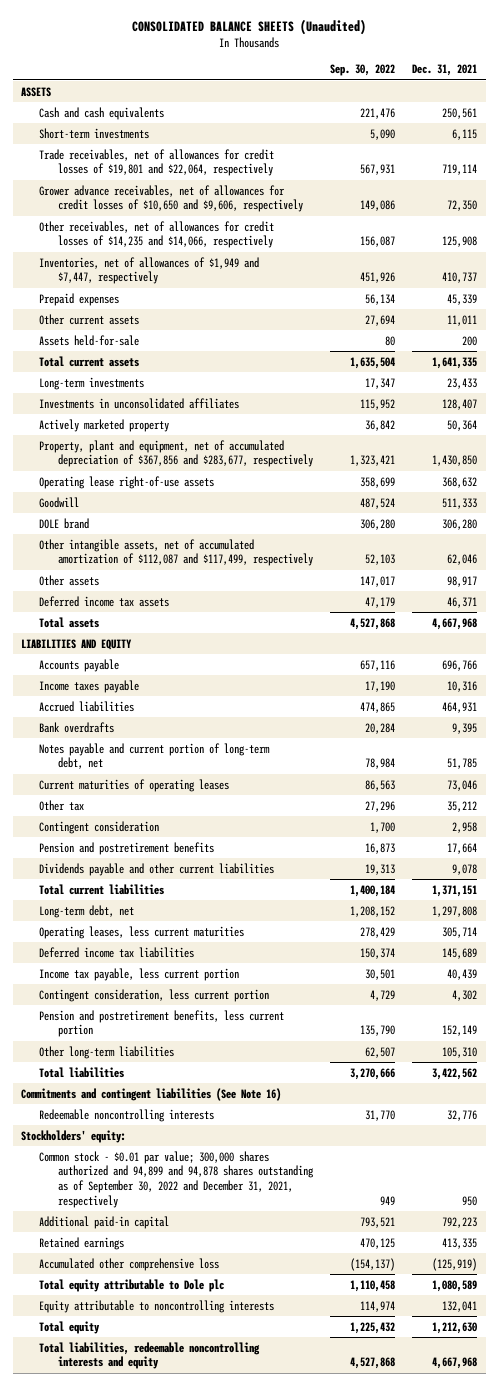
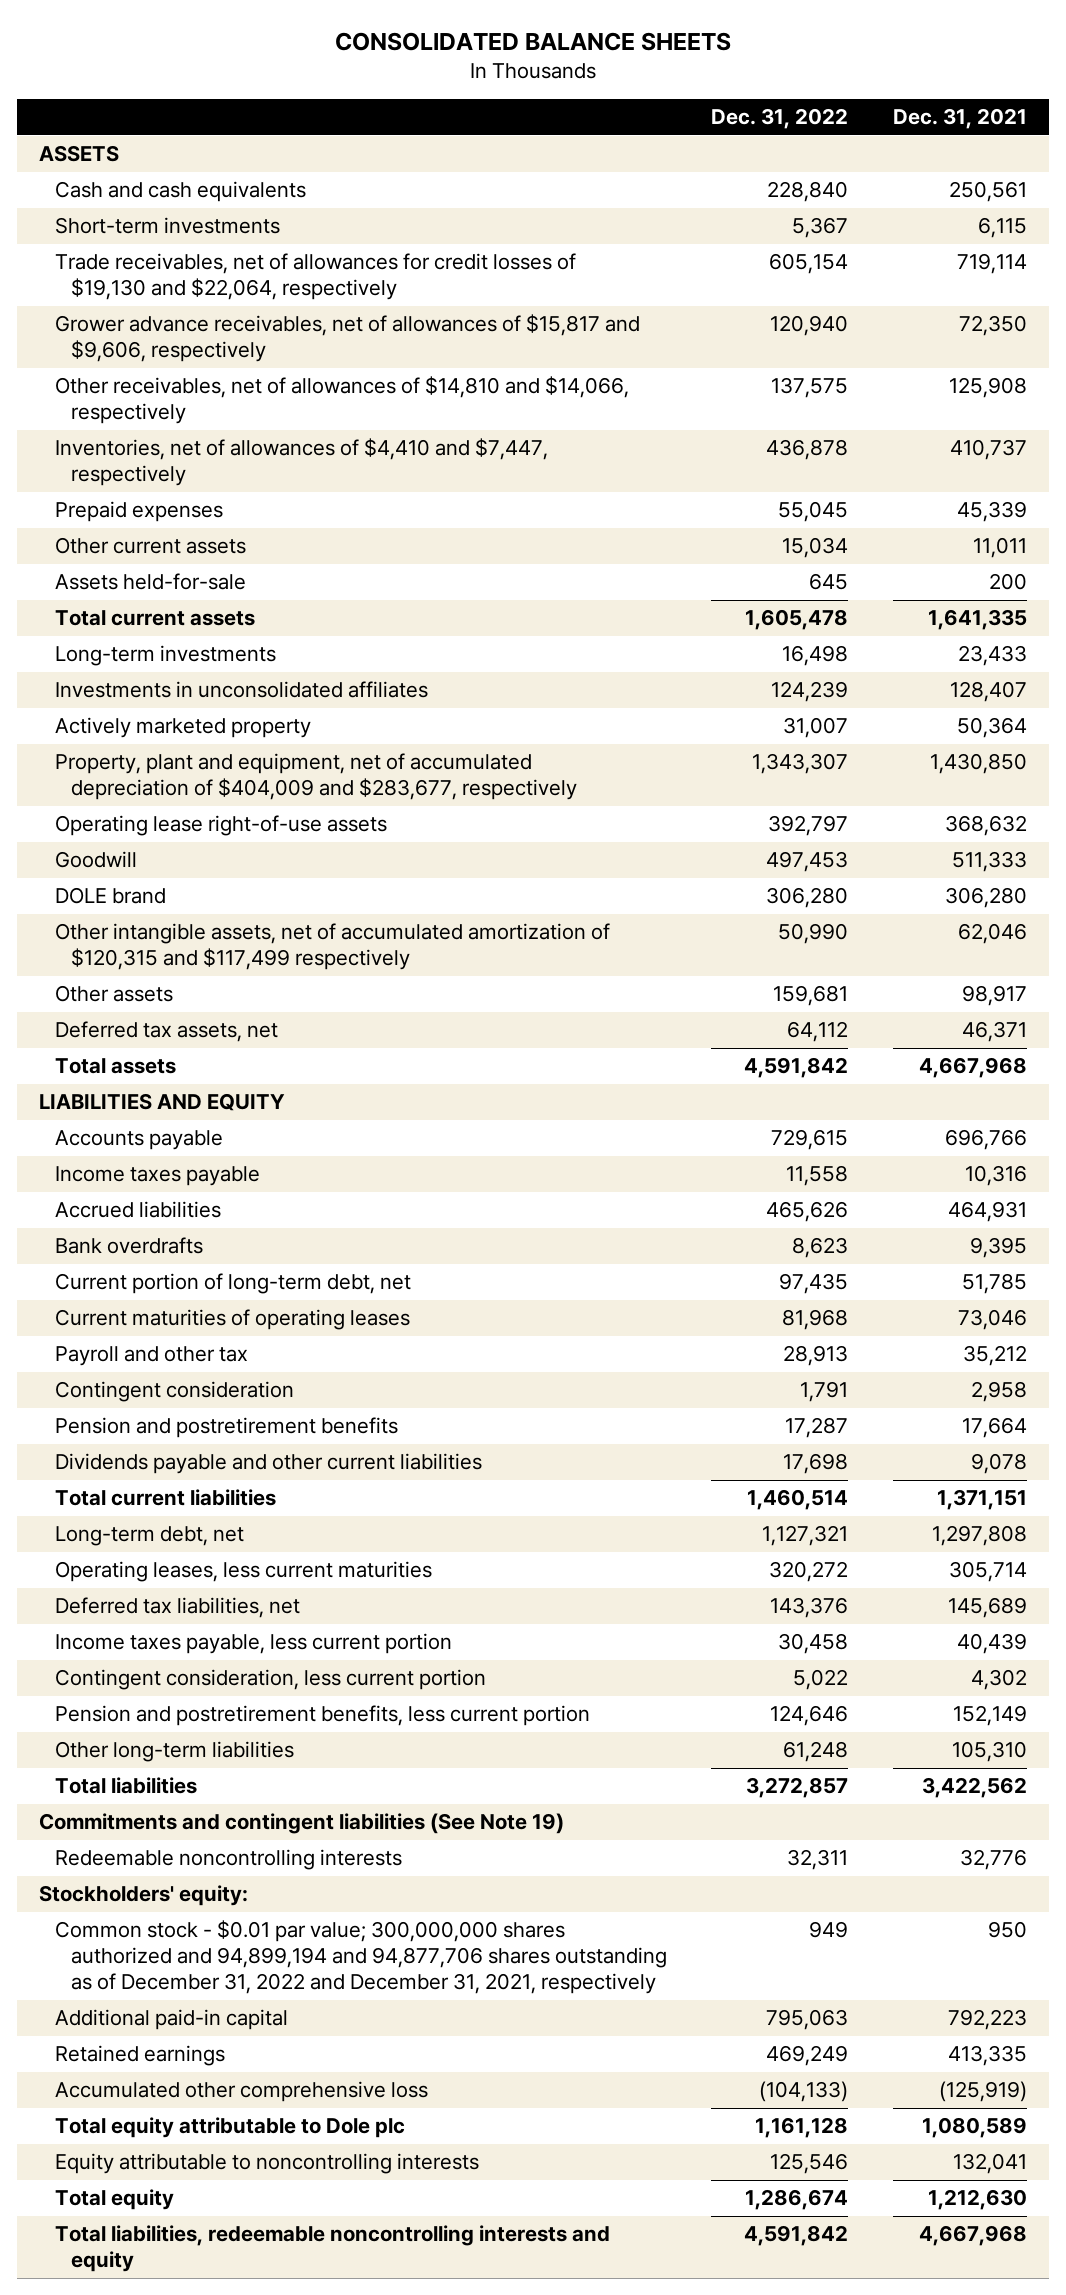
- CONSOLIDATED BALANCE SHEETS (Unaudited)
+ CONSOLIDATED BALANCE SHEETS
- | Sep. 30, 2022 | Dec. 31, 2021
+ | Dec. 31, 2022 | Dec. 31, 2021
- Trade receivables, net of allowances for credit losses of $19,801 and $22,064, respectively | 567,931 | 719,114
- Grower advance receivables, net of allowances for credit losses of $10,650 and $9,606, respectively | 149,086 | 72,350
- Other receivables, net of allowances for credit losses of $14,235 and $14,066, respectively | 156,087 | 125,908
- Inventories, net of allowances of $1,949 and $7,447, respectively | 451,926 | 410,737
+ Trade receivables, net of allowances for credit losses of $19,130 and $22,064, respectively | 605,154 | 719,114
+ Grower advance receivables, net of allowances of $15,817 and $9,606, respectively | 120,940 | 72,350
+ Other receivables, net of allowances of $14,810 and $14,066, respectively | 137,575 | 125,908
+ Inventories, net of allowances of $4,410 and $7,447, respectively | 436,878 | 410,737
- Property, plant and equipment, net of accumulated depreciation of $367,856 and $283,677, respectively | 1,323,421 | 1,430,850
+ Property, plant and equipment, net of accumulated depreciation of $404,009 and $283,677, respectively | 1,343,307 | 1,430,850
- Other intangible assets, net of accumulated amortization of $112,087 and $117,499, respectively | 52,103 | 62,046
+ Other intangible assets, net of accumulated amortization of $120,315 and $117,499 respectively | 50,990 | 62,046
- Deferred income tax assets | 47,179 | 46,371
+ Deferred tax assets, net | 64,112 | 46,371
- Notes payable and current portion of long-term debt, net | 78,984 | 51,785
+ Current portion of long-term debt, net | 97,435 | 51,785
- Other tax | 27,296 | 35,212
+ Payroll and other tax | 28,913 | 35,212
- Deferred income tax liabilities | 150,374 | 145,689
- Income tax payable, less current portion | 30,501 | 40,439
+ Deferred tax liabilities, net | 143,376 | 145,689
+ Income taxes payable, less current portion | 30,458 | 40,439
- Commitments and contingent liabilities (See Note 16)
+ Commitments and contingent liabilities (See Note 19)
- Common stock - $0.01 par value; 300,000 shares authorized and 94,899 and 94,878 shares outstanding as of September 30, 2022 and December 31, 2021, respectively | 949 | 950
+ Common stock - $0.01 par value; 300,000,000 shares authorized and 94,899,194 and 94,877,706 shares outstanding as of December 31, 2022 and December 31, 2021, respectively | 949 | 950

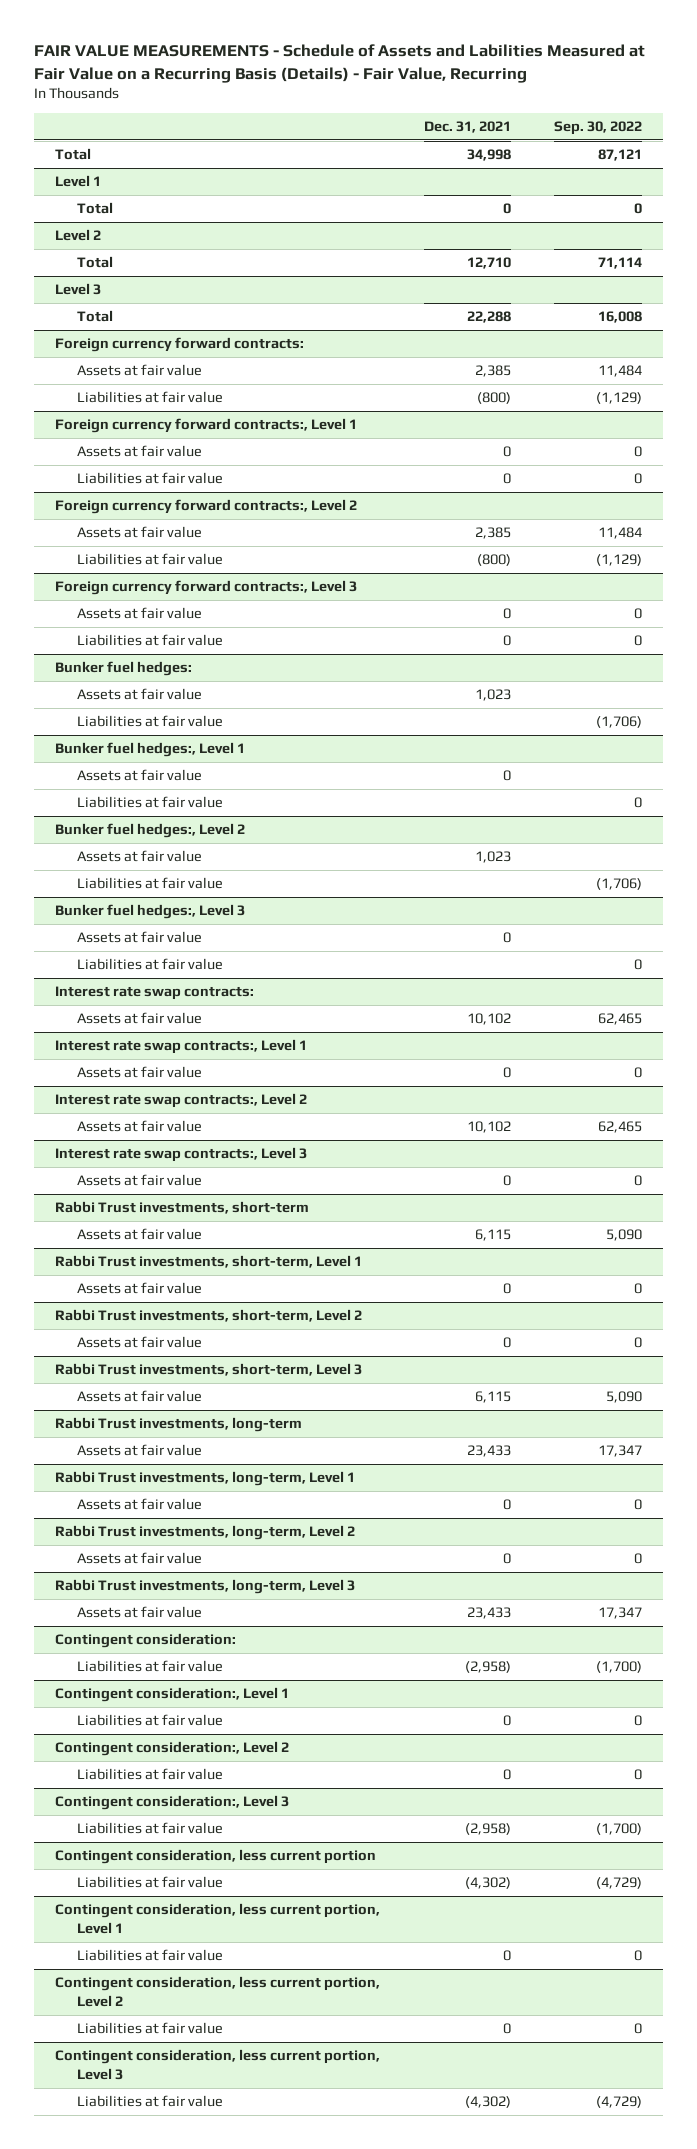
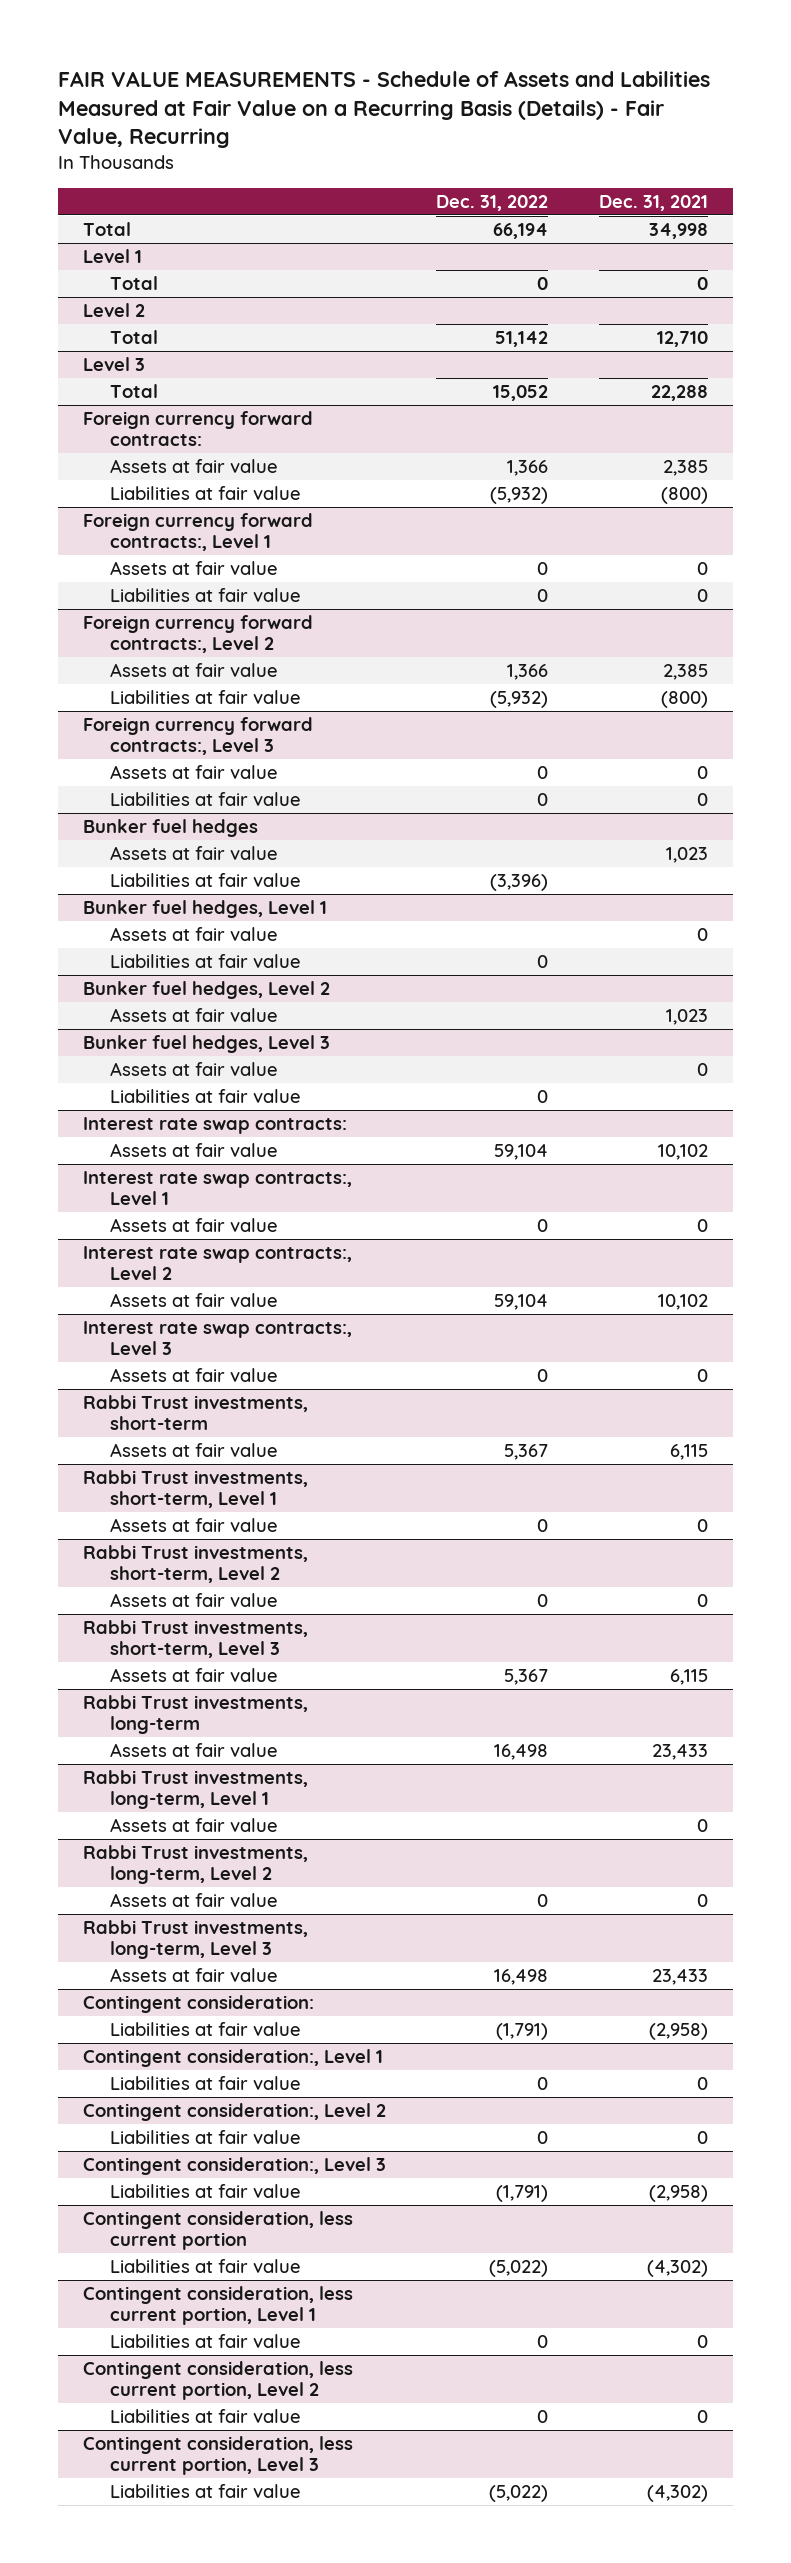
- | Dec. 31, 2021 | Sep. 30, 2022
+ | Dec. 31, 2022 | Dec. 31, 2021
- Bunker fuel hedges:
+ Bunker fuel hedges
- Bunker fuel hedges:, Level 1
+ Bunker fuel hedges, Level 1
- Bunker fuel hedges:, Level 2
+ Bunker fuel hedges, Level 2
- Liabilities at fair value | | (1,706)
- Bunker fuel hedges:, Level 3
+ Bunker fuel hedges, Level 3

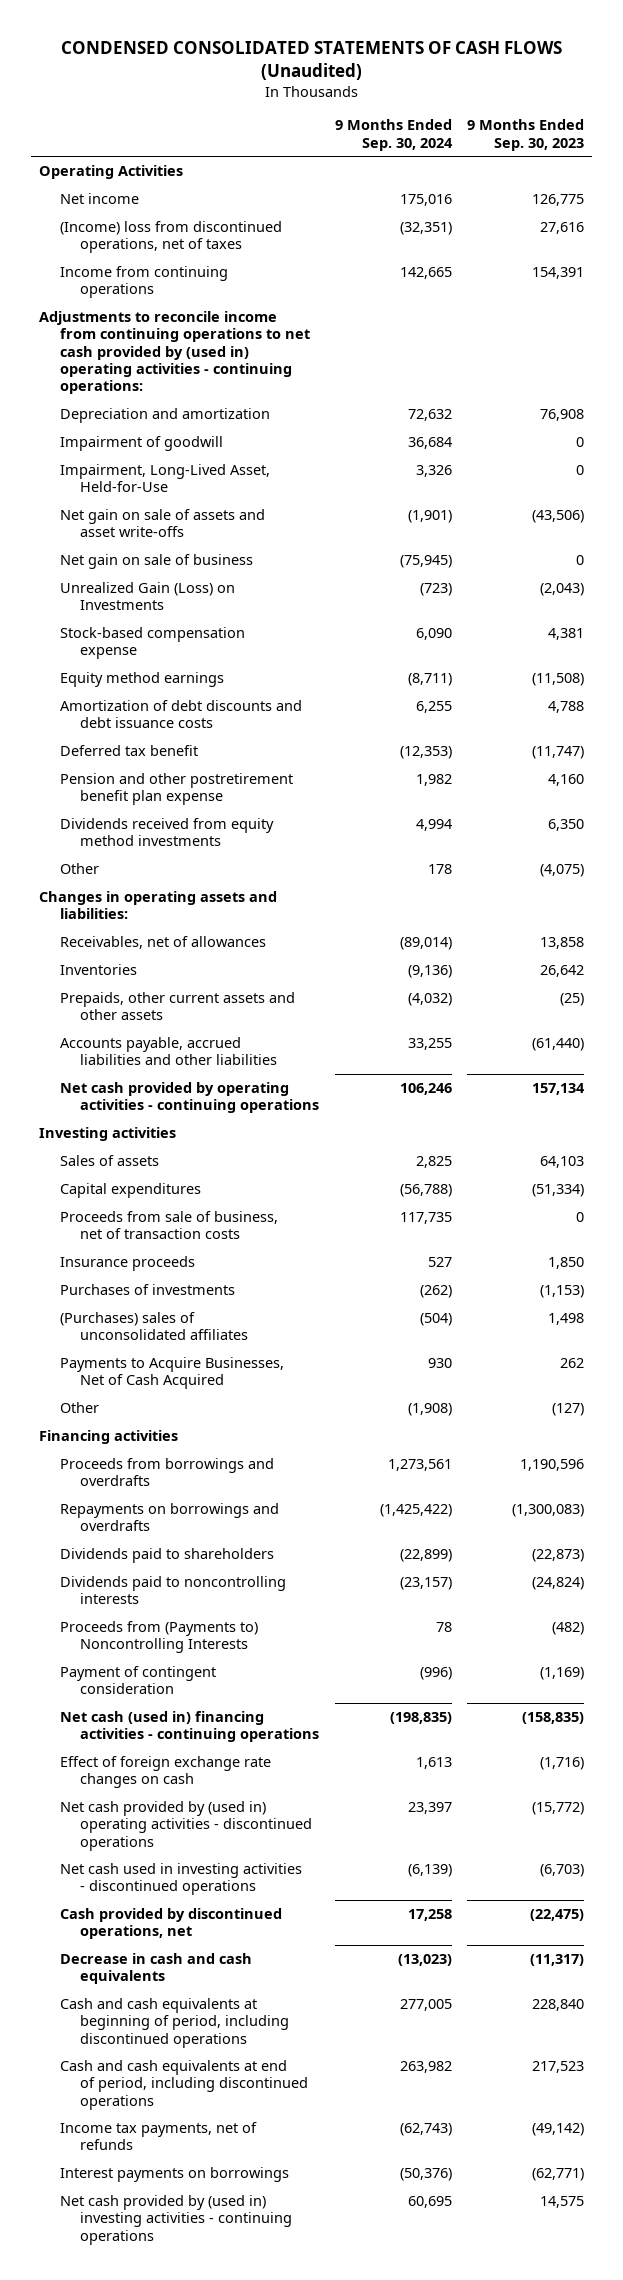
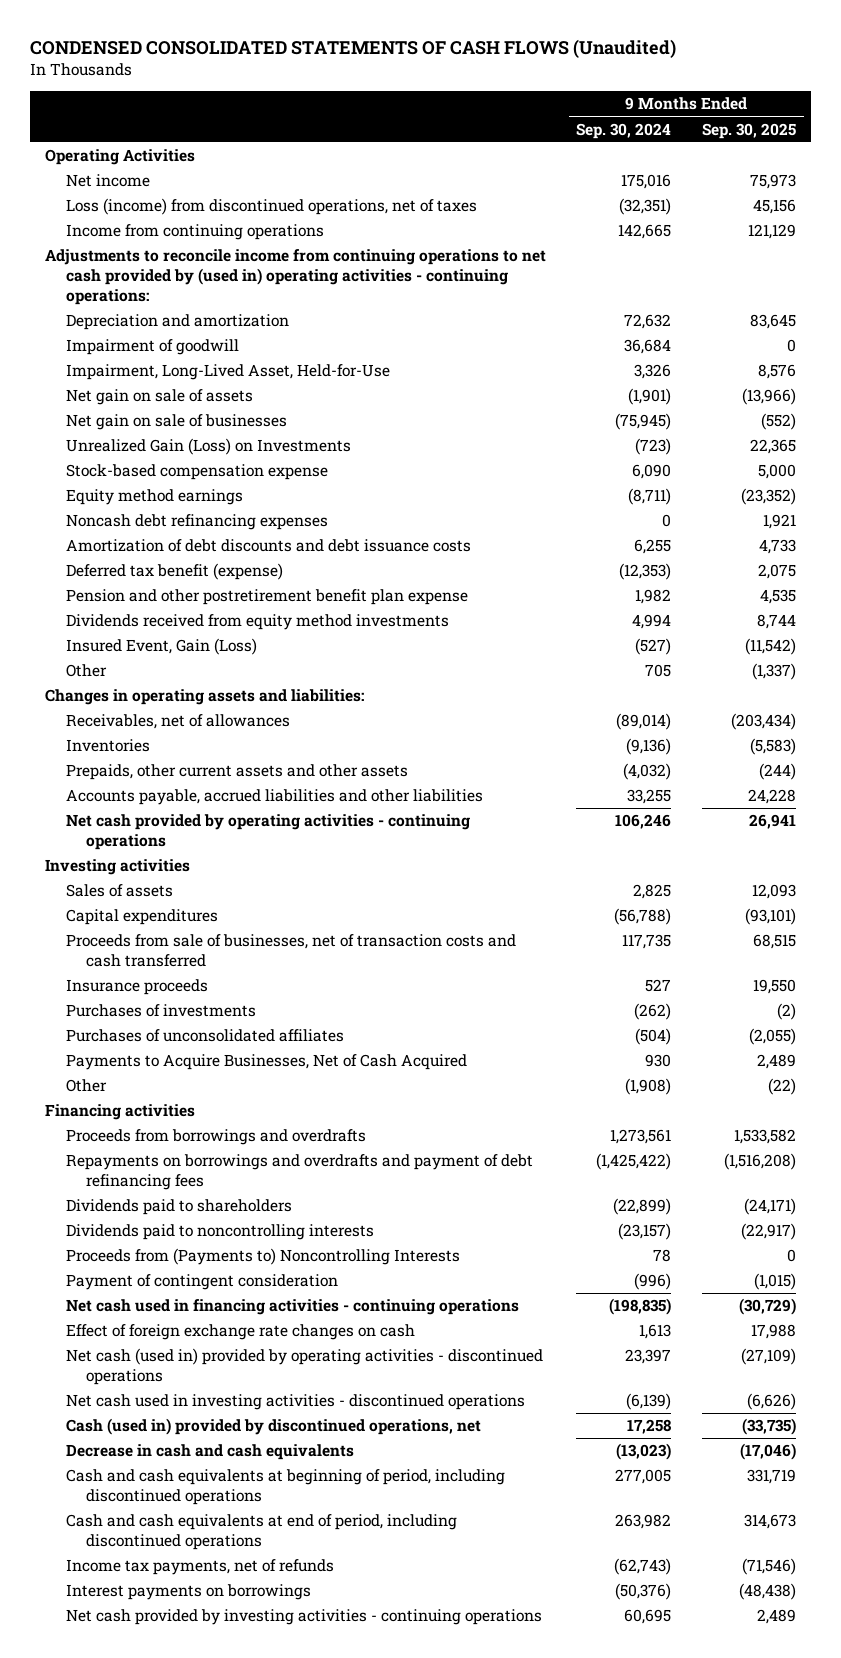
- | 9 Months Ended Sep. 30, 2024 | 9 Months Ended Sep. 30, 2023
+ | 9 Months Ended Sep. 30, 2024 | 9 Months Ended Sep. 30, 2025
- (Income) loss from discontinued operations, net of taxes | (32,351) | 27,616
+ Loss (income) from discontinued operations, net of taxes | (32,351) | 45,156
- Net gain on sale of assets and asset write-offs | (1,901) | (43,506)
- Net gain on sale of business | (75,945) | 0
+ Net gain on sale of assets | (1,901) | (13,966)
+ Net gain on sale of businesses | (75,945) | (552)
+ Noncash debt refinancing expenses | 0 | 1,921
- Deferred tax benefit | (12,353) | (11,747)
+ Deferred tax benefit (expense) | (12,353) | 2,075
- Other | 178 | (4,075)
+ Insured Event, Gain (Loss) | (527) | (11,542)
+ Other | 705 | (1,337)
- Proceeds from sale of business, net of transaction costs | 117,735 | 0
+ Proceeds from sale of businesses, net of transaction costs and cash transferred | 117,735 | 68,515
- (Purchases) sales of unconsolidated affiliates | (504) | 1,498
+ Purchases of unconsolidated affiliates | (504) | (2,055)
- Repayments on borrowings and overdrafts | (1,425,422) | (1,300,083)
+ Repayments on borrowings and overdrafts and payment of debt refinancing fees | (1,425,422) | (1,516,208)
- Net cash (used in) financing activities - continuing operations | (198,835) | (158,835)
+ Net cash used in financing activities - continuing operations | (198,835) | (30,729)
- Net cash provided by (used in) operating activities - discontinued operations | 23,397 | (15,772)
+ Net cash (used in) provided by operating activities - discontinued operations | 23,397 | (27,109)
- Cash provided by discontinued operations, net | 17,258 | (22,475)
+ Cash (used in) provided by discontinued operations, net | 17,258 | (33,735)
- Net cash provided by (used in) investing activities - continuing operations | 60,695 | 14,575
+ Net cash provided by investing activities - continuing operations | 60,695 | 2,489

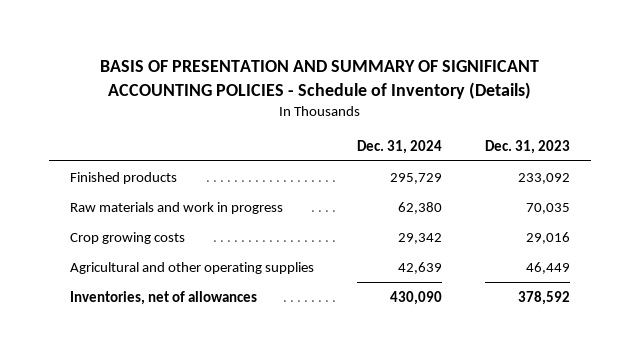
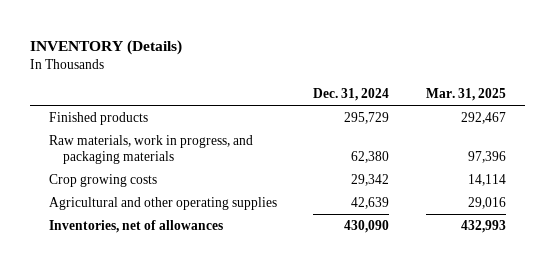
- BASIS OF PRESENTATION AND SUMMARY OF SIGNIFICANT ACCOUNTING POLICIES - Schedule of Inventory (Details)
+ INVENTORY (Details)
- | Dec. 31, 2024 | Dec. 31, 2023
+ | Dec. 31, 2024 | Mar. 31, 2025
- Raw materials and work in progress | 62,380 | 70,035
+ Raw materials, work in progress, and packaging materials | 62,380 | 97,396

